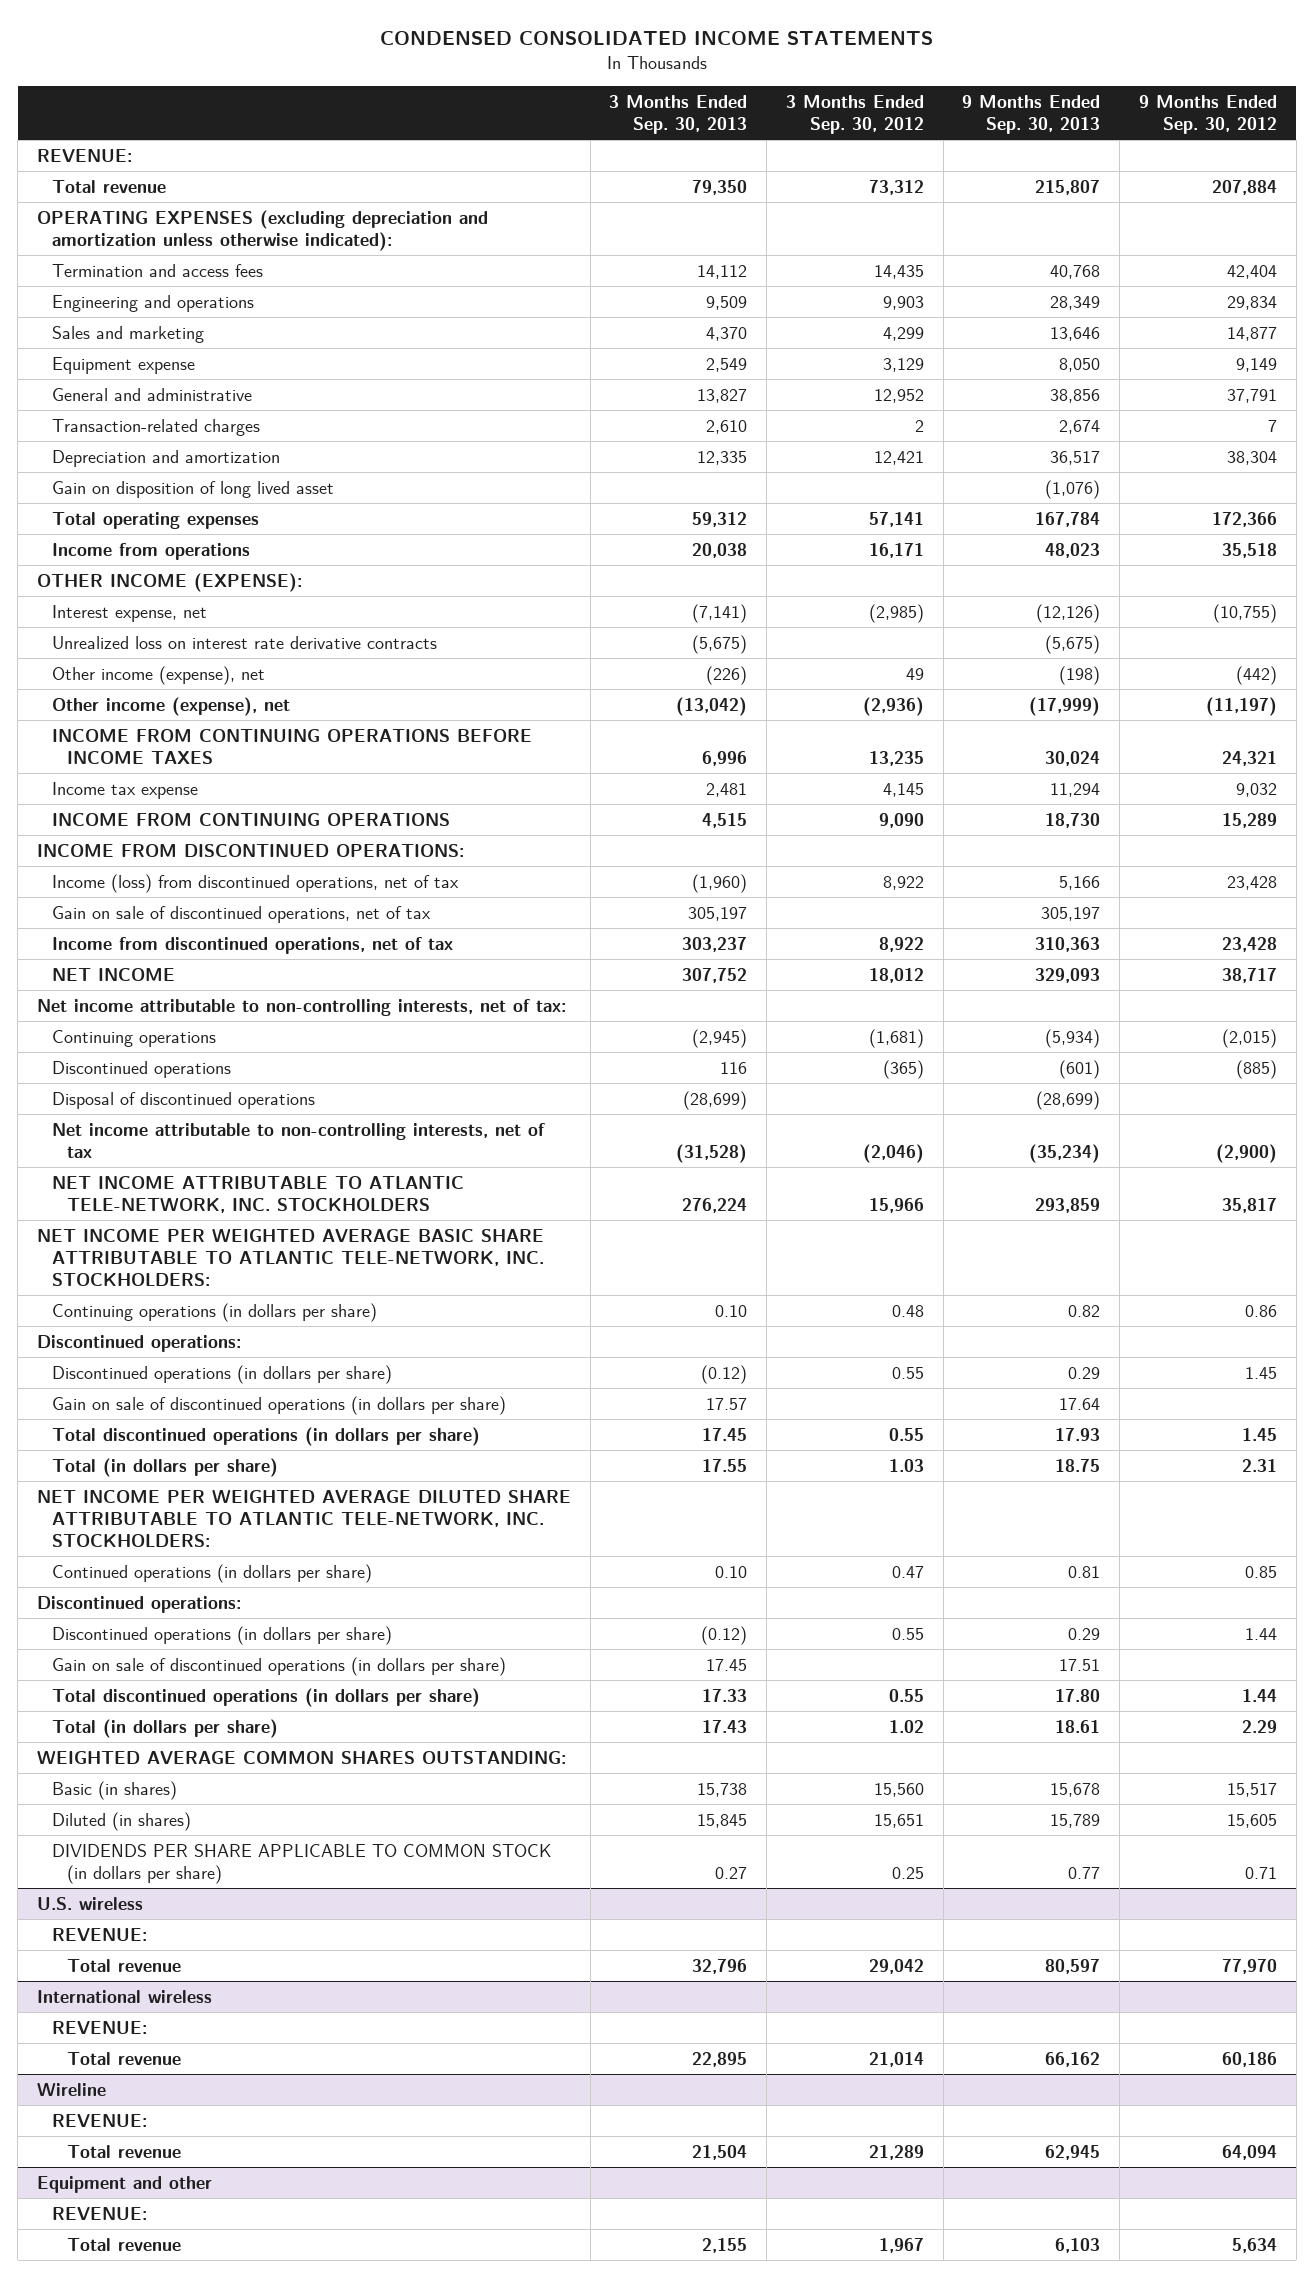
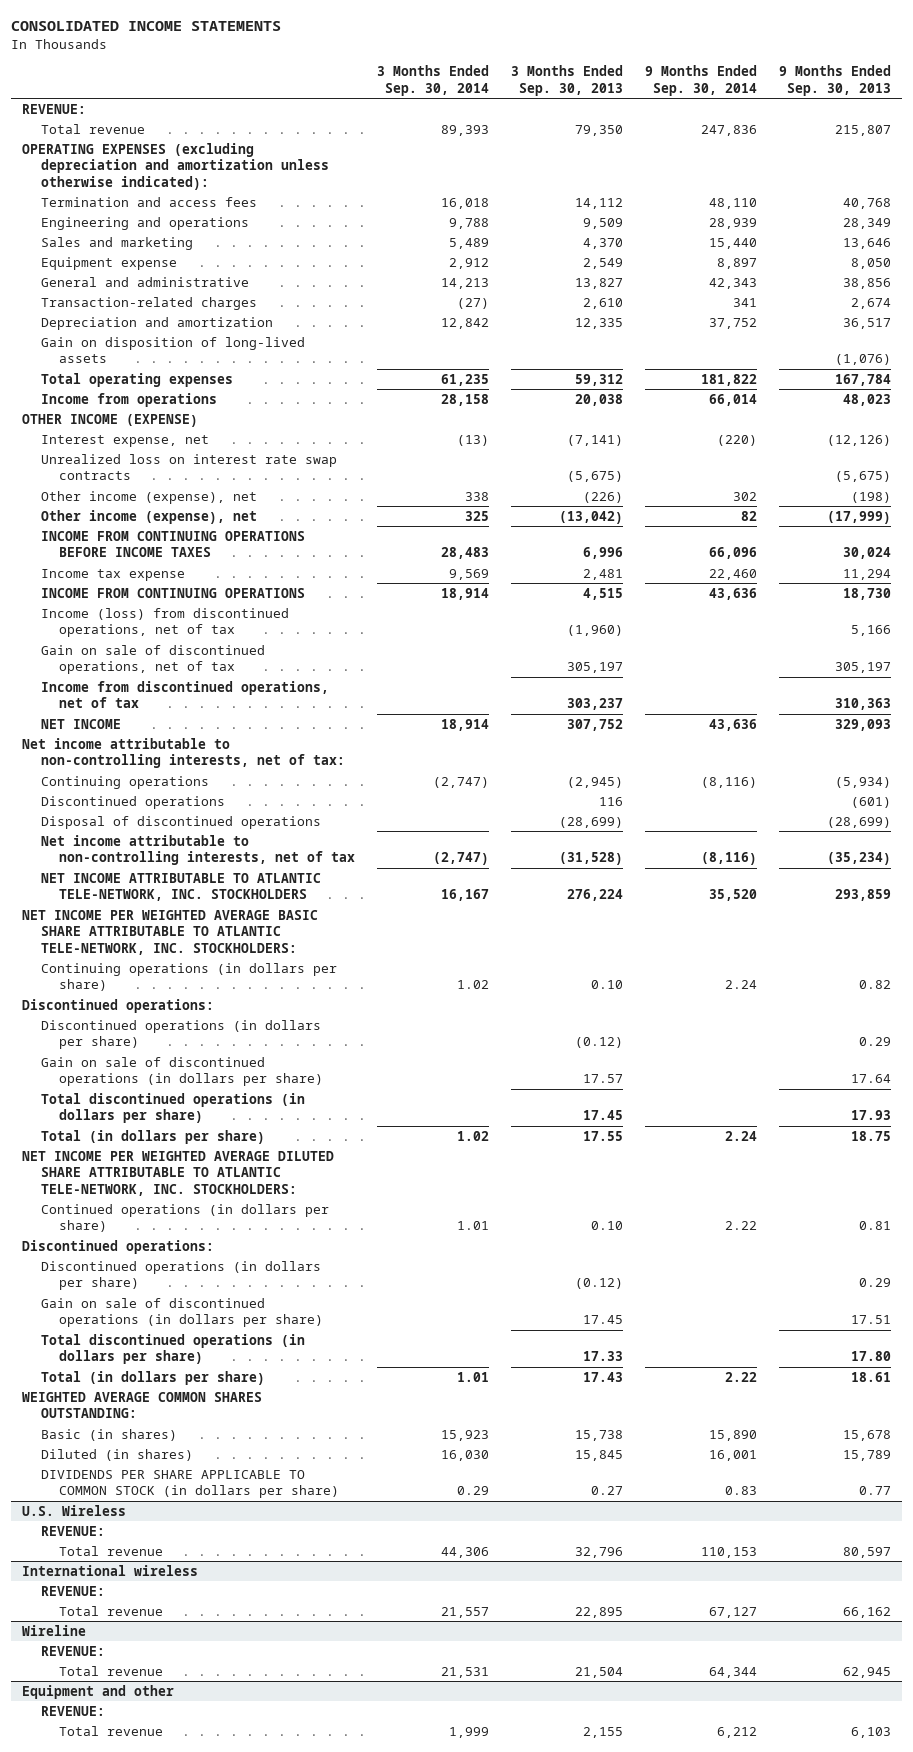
- CONDENSED CONSOLIDATED INCOME STATEMENTS
+ CONSOLIDATED INCOME STATEMENTS
- | 3 Months Ended Sep. 30, 2013 | 3 Months Ended Sep. 30, 2012 | 9 Months Ended Sep. 30, 2013 | 9 Months Ended Sep. 30, 2012
+ | 3 Months Ended Sep. 30, 2014 | 3 Months Ended Sep. 30, 2013 | 9 Months Ended Sep. 30, 2014 | 9 Months Ended Sep. 30, 2013
- Gain on disposition of long lived asset | | | (1,076) |
+ Gain on disposition of long-lived assets | | | | (1,076)
- OTHER INCOME (EXPENSE):
+ OTHER INCOME (EXPENSE)
- Unrealized loss on interest rate derivative contracts | (5,675) | | (5,675) |
+ Unrealized loss on interest rate swap contracts | | (5,675) | | (5,675)
- INCOME FROM DISCONTINUED OPERATIONS:
- U.S. wireless
+ U.S. Wireless

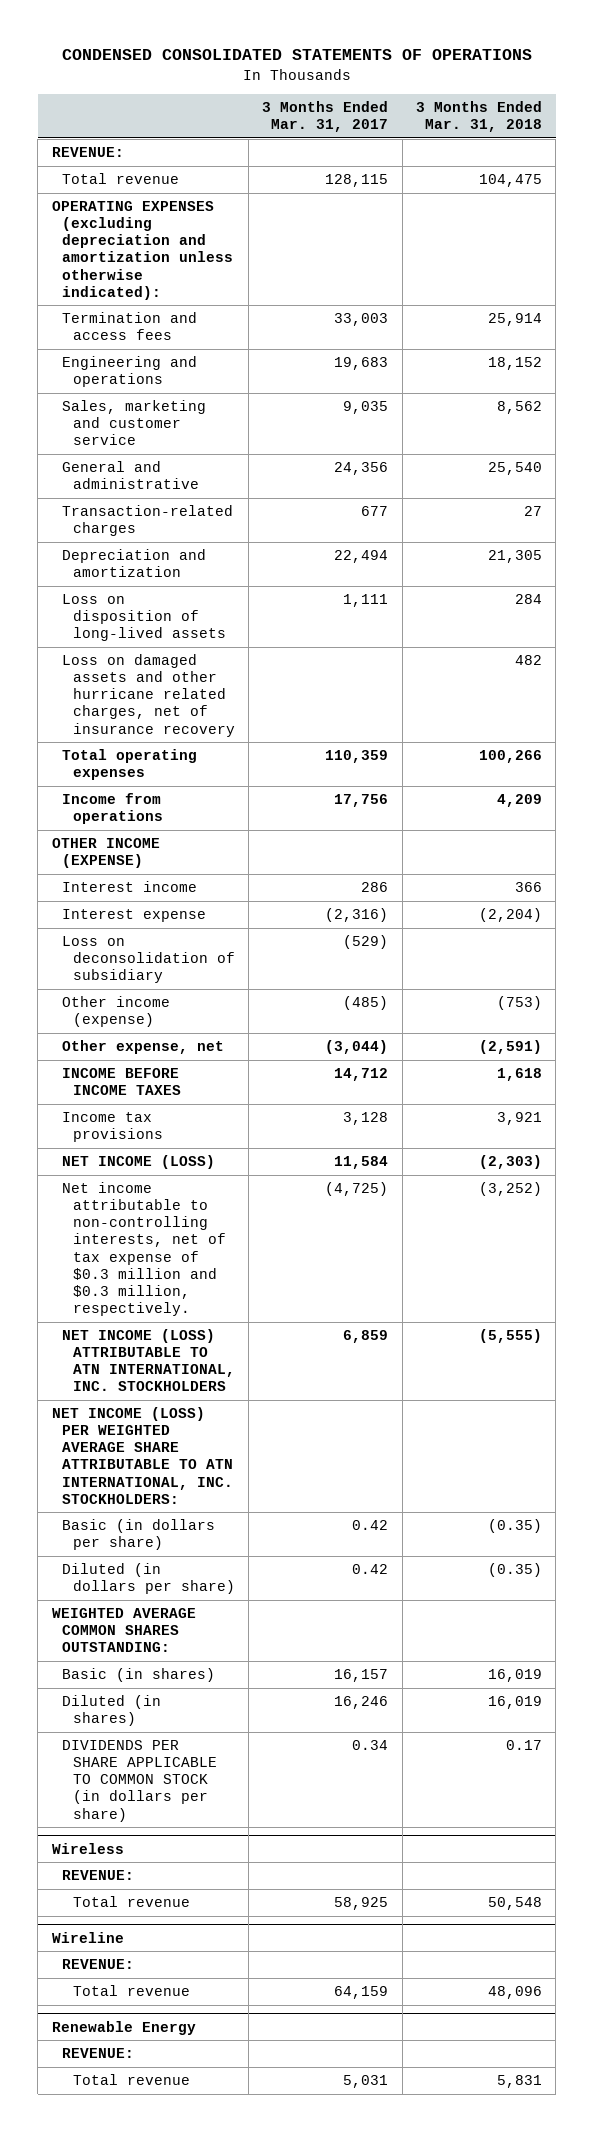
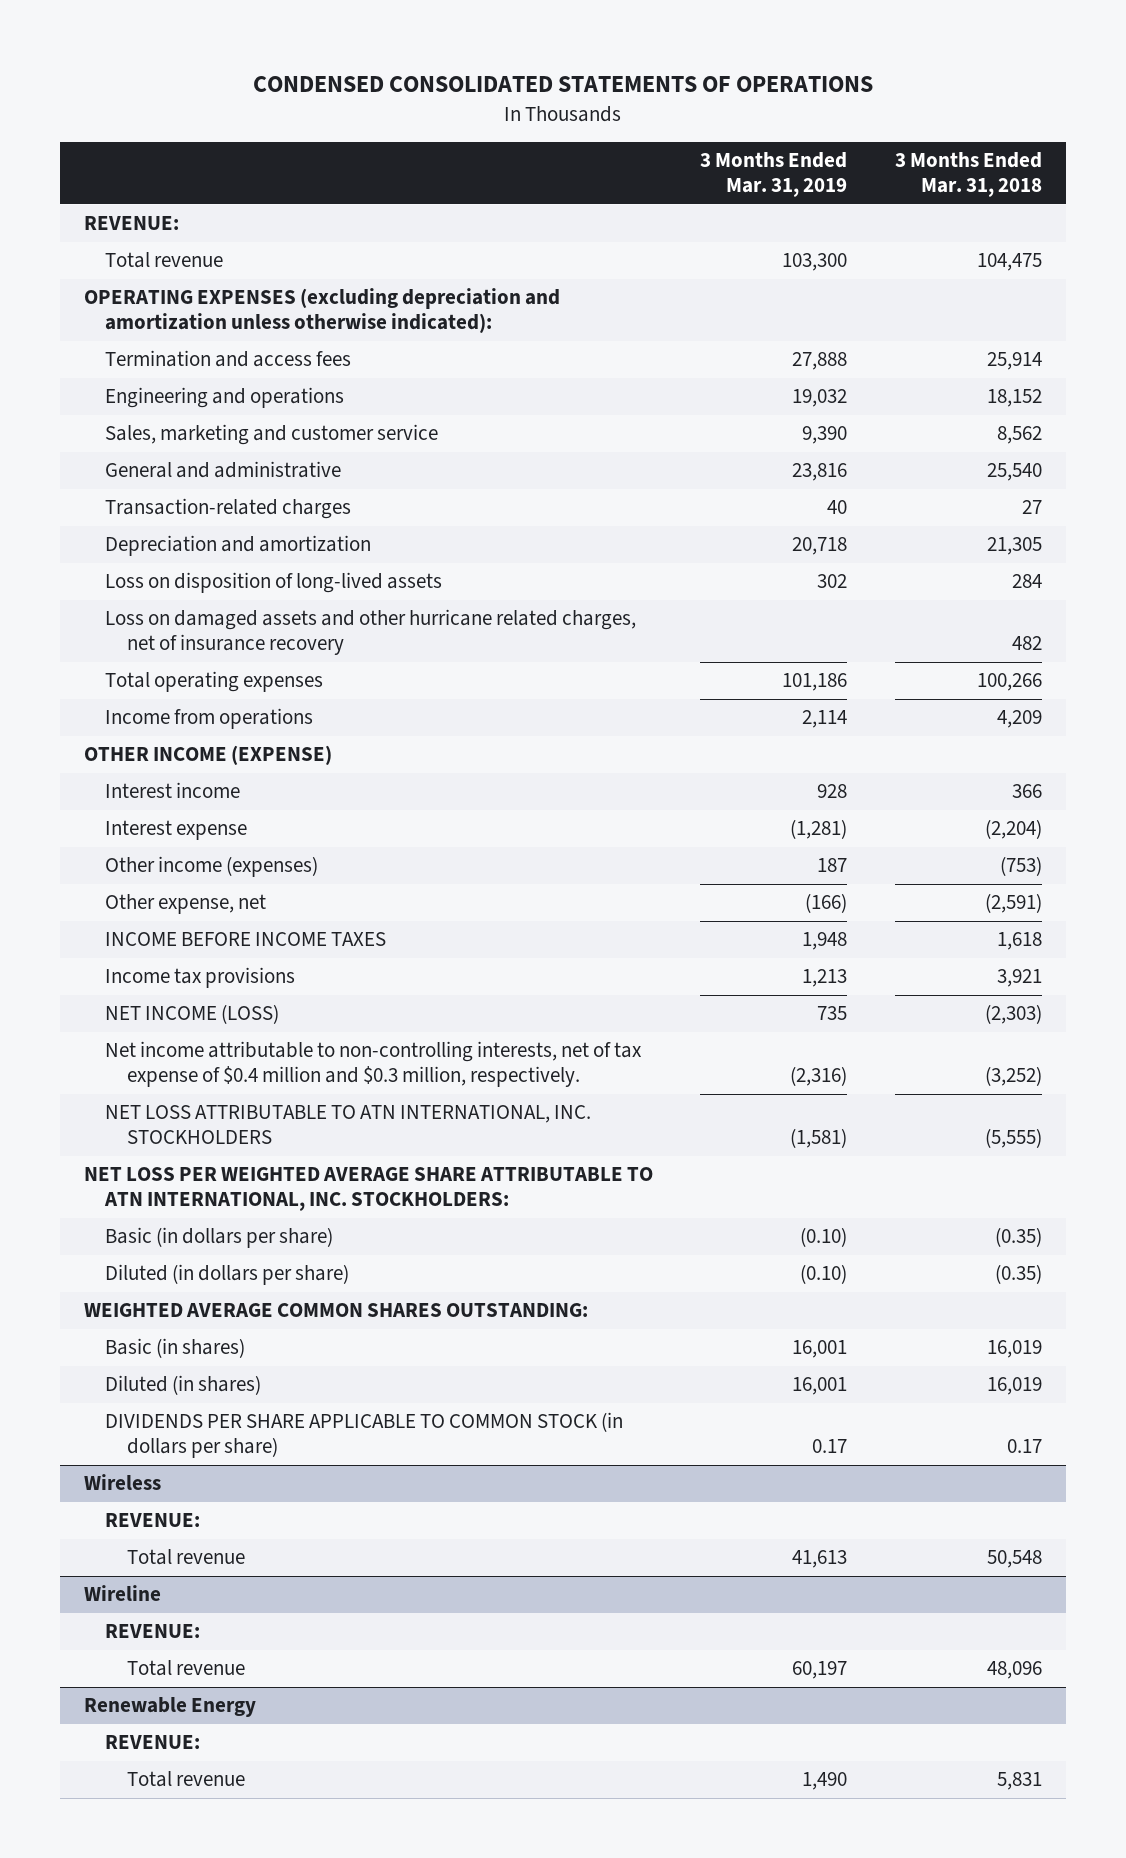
- | 3 Months Ended Mar. 31, 2017 | 3 Months Ended Mar. 31, 2018
+ | 3 Months Ended Mar. 31, 2019 | 3 Months Ended Mar. 31, 2018
- Loss on deconsolidation of subsidiary | (529) |
- Other income (expense) | (485) | (753)
+ Other income (expenses) | 187 | (753)
- Net income attributable to non-controlling interests, net of tax expense of $0.3 million and $0.3 million, respectively. | (4,725) | (3,252)
- NET INCOME (LOSS) ATTRIBUTABLE TO ATN INTERNATIONAL, INC. STOCKHOLDERS | 6,859 | (5,555)
- NET INCOME (LOSS) PER WEIGHTED AVERAGE SHARE ATTRIBUTABLE TO ATN INTERNATIONAL, INC. STOCKHOLDERS:
+ Net income attributable to non-controlling interests, net of tax expense of $0.4 million and $0.3 million, respectively. | (2,316) | (3,252)
+ NET LOSS ATTRIBUTABLE TO ATN INTERNATIONAL, INC. STOCKHOLDERS | (1,581) | (5,555)
+ NET LOSS PER WEIGHTED AVERAGE SHARE ATTRIBUTABLE TO ATN INTERNATIONAL, INC. STOCKHOLDERS:

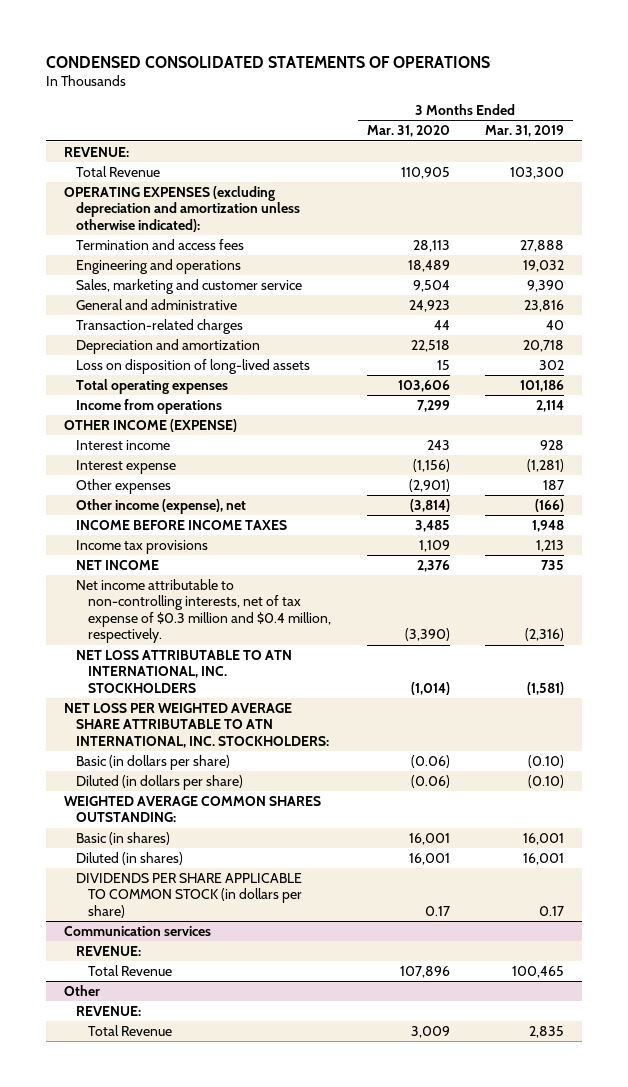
- | 3 Months Ended Mar. 31, 2019 | 3 Months Ended Mar. 31, 2018
+ | 3 Months Ended Mar. 31, 2020 | 3 Months Ended Mar. 31, 2019
- Total revenue | 103,300 | 104,475
+ Total Revenue | 110,905 | 103,300
- Loss on damaged assets and other hurricane related charges, net of insurance recovery | | 482
- Other income (expenses) | 187 | (753)
- Other expense, net | (166) | (2,591)
+ Other expenses | (2,901) | 187
+ Other income (expense), net | (3,814) | (166)
- NET INCOME (LOSS) | 735 | (2,303)
- Net income attributable to non-controlling interests, net of tax expense of $0.4 million and $0.3 million, respectively. | (2,316) | (3,252)
+ NET INCOME | 2,376 | 735
+ Net income attributable to non-controlling interests, net of tax expense of $0.3 million and $0.4 million, respectively. | (3,390) | (2,316)
- Wireless
- REVENUE:
- Total revenue | 41,613 | 50,548
- Wireline
+ Communication services
- Total revenue | 60,197 | 48,096
- Renewable Energy
+ Total Revenue | 107,896 | 100,465
+ Other
- Total revenue | 1,490 | 5,831
+ Total Revenue | 3,009 | 2,835

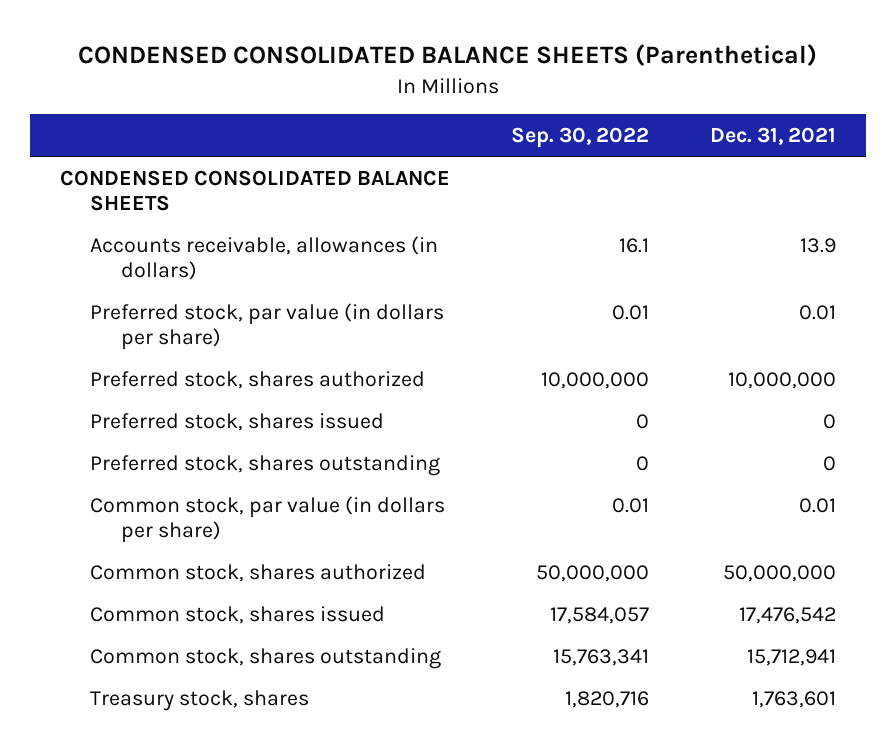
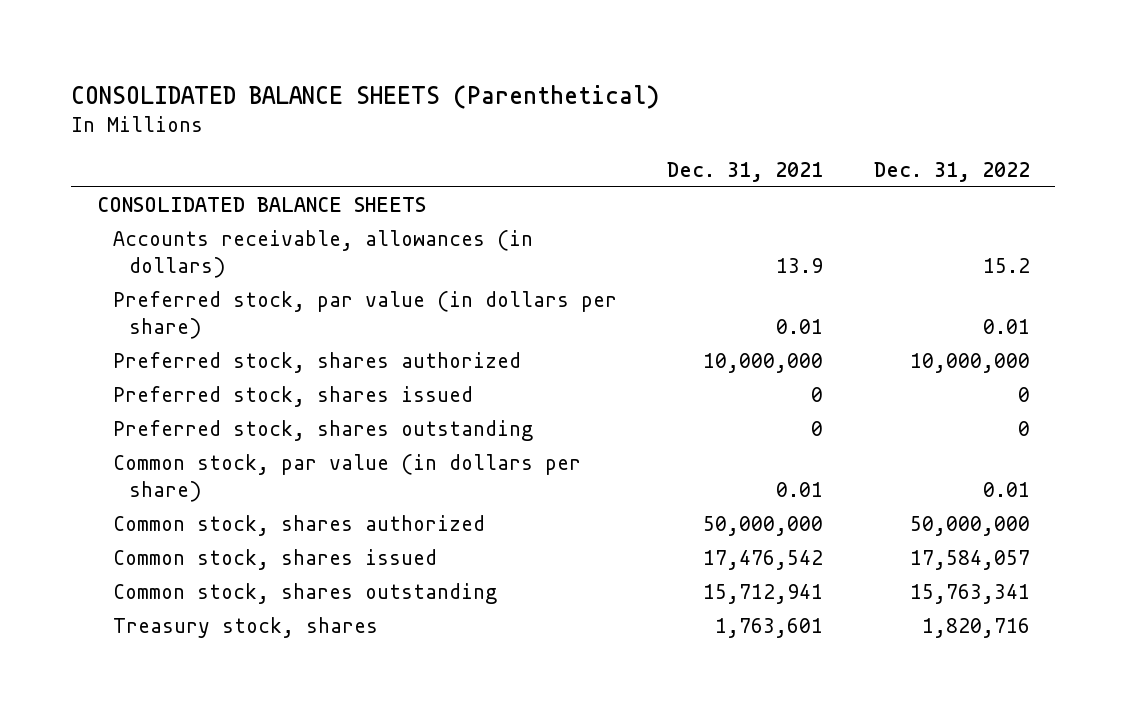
- CONDENSED CONSOLIDATED BALANCE SHEETS (Parenthetical)
+ CONSOLIDATED BALANCE SHEETS (Parenthetical)
- | Sep. 30, 2022 | Dec. 31, 2021
+ | Dec. 31, 2021 | Dec. 31, 2022
- CONDENSED CONSOLIDATED BALANCE SHEETS
+ CONSOLIDATED BALANCE SHEETS

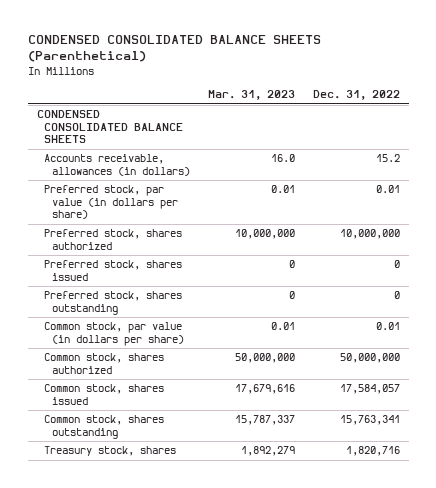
- CONSOLIDATED BALANCE SHEETS (Parenthetical)
+ CONDENSED CONSOLIDATED BALANCE SHEETS (Parenthetical)
- | Dec. 31, 2021 | Dec. 31, 2022
+ | Mar. 31, 2023 | Dec. 31, 2022
- CONSOLIDATED BALANCE SHEETS
+ CONDENSED CONSOLIDATED BALANCE SHEETS

